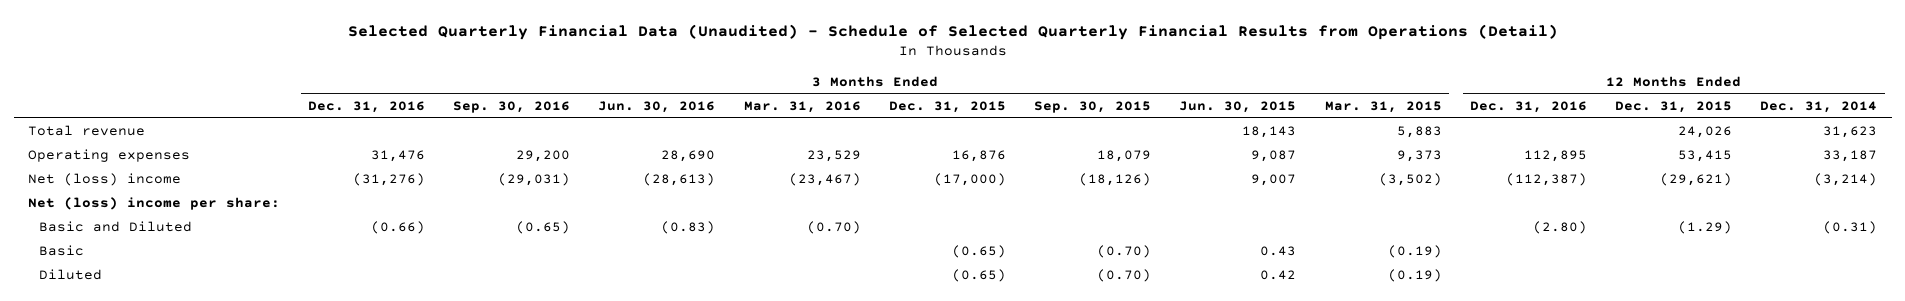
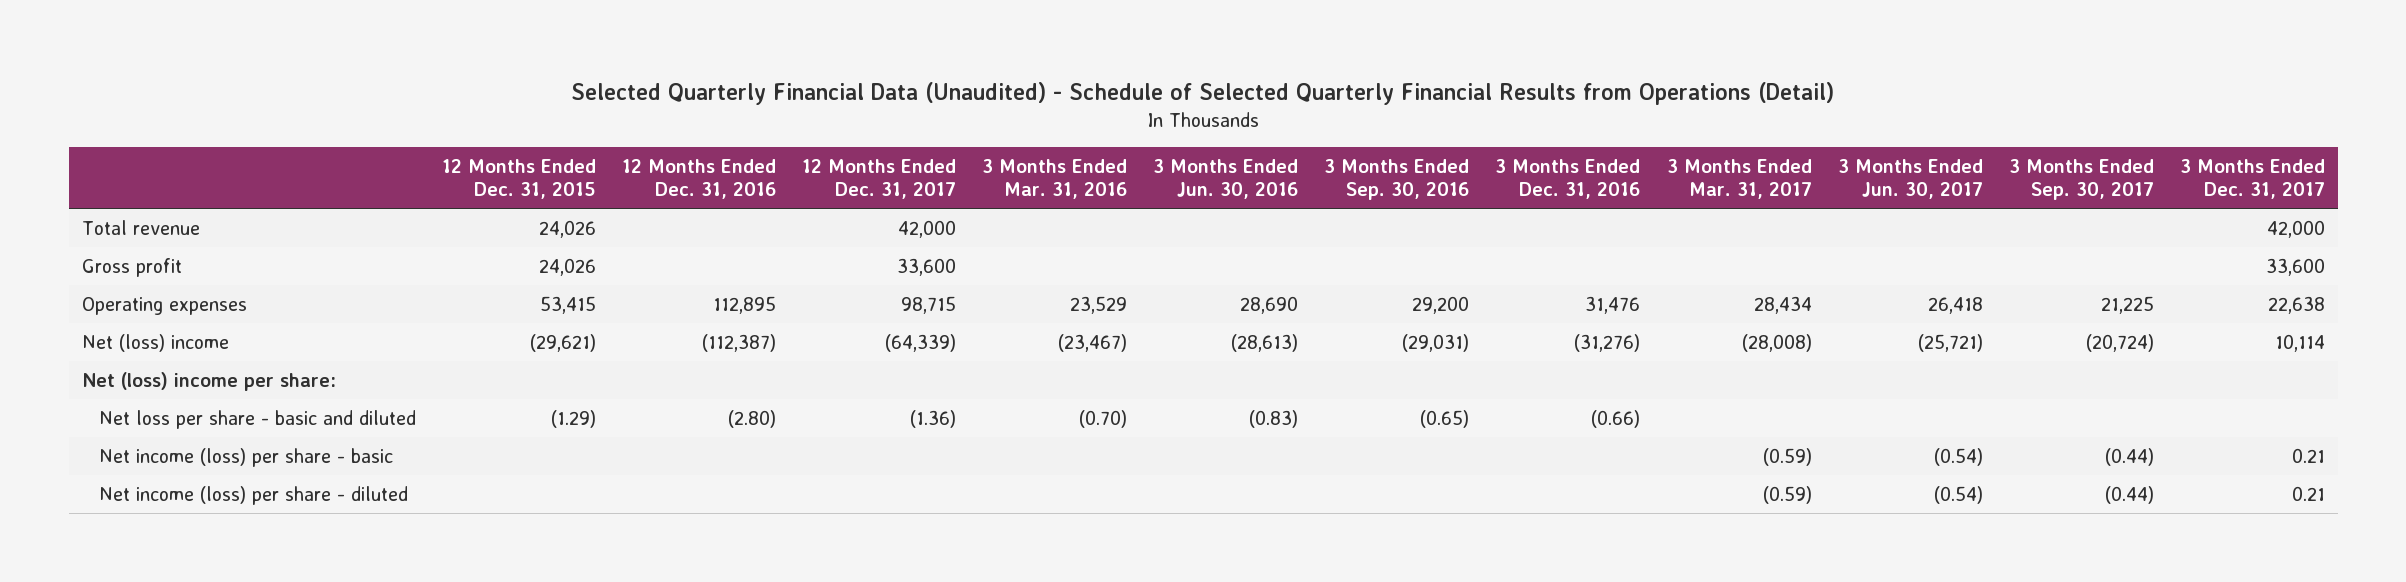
- | 3 Months Ended Dec. 31, 2016 | 3 Months Ended Sep. 30, 2016 | 3 Months Ended Jun. 30, 2016 | 3 Months Ended Mar. 31, 2016 | 3 Months Ended Dec. 31, 2015 | 3 Months Ended Sep. 30, 2015 | 3 Months Ended Jun. 30, 2015 | 3 Months Ended Mar. 31, 2015 | 12 Months Ended Dec. 31, 2016 | 12 Months Ended Dec. 31, 2015 | 12 Months Ended Dec. 31, 2014
+ | 12 Months Ended Dec. 31, 2015 | 12 Months Ended Dec. 31, 2016 | 12 Months Ended Dec. 31, 2017 | 3 Months Ended Mar. 31, 2016 | 3 Months Ended Jun. 30, 2016 | 3 Months Ended Sep. 30, 2016 | 3 Months Ended Dec. 31, 2016 | 3 Months Ended Mar. 31, 2017 | 3 Months Ended Jun. 30, 2017 | 3 Months Ended Sep. 30, 2017 | 3 Months Ended Dec. 31, 2017
+ Gross profit | 24,026 | | 33,600 | | | | | | | | 33,600
- Basic and Diluted | (0.66) | (0.65) | (0.83) | (0.70) | | | | | (2.80) | (1.29) | (0.31)
- Basic | | | | | (0.65) | (0.70) | 0.43 | (0.19) | | |
- Diluted | | | | | (0.65) | (0.70) | 0.42 | (0.19) | | |
+ Net loss per share - basic and diluted | (1.29) | (2.80) | (1.36) | (0.70) | (0.83) | (0.65) | (0.66) | | | |
+ Net income (loss) per share - basic | | | | | | | | (0.59) | (0.54) | (0.44) | 0.21
+ Net income (loss) per share - diluted | | | | | | | | (0.59) | (0.54) | (0.44) | 0.21

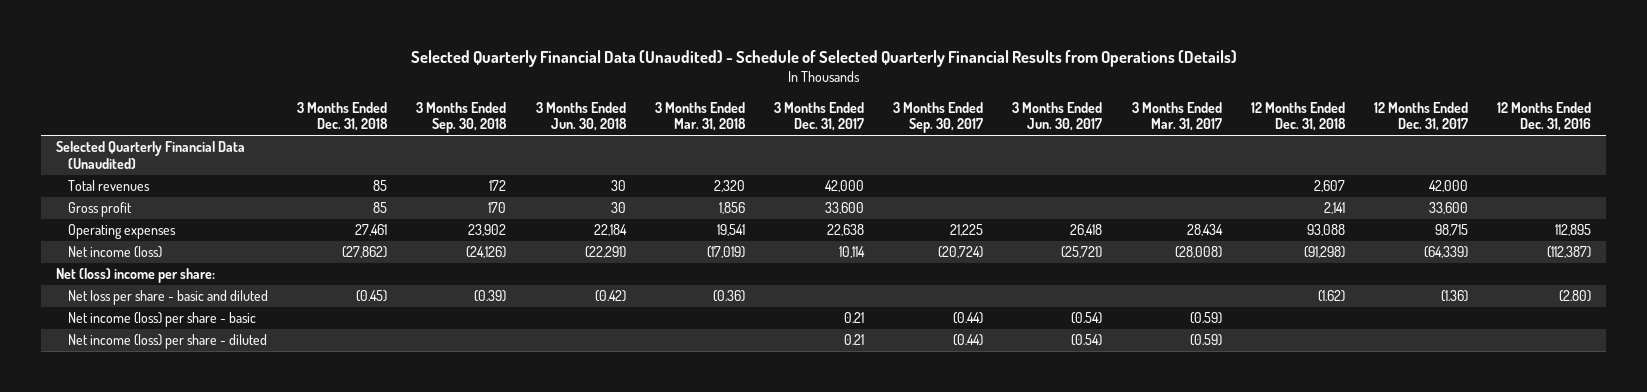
- Selected Quarterly Financial Data (Unaudited) - Schedule of Selected Quarterly Financial Results from Operations (Detail)
+ Selected Quarterly Financial Data (Unaudited) - Schedule of Selected Quarterly Financial Results from Operations (Details)
- | 12 Months Ended Dec. 31, 2015 | 12 Months Ended Dec. 31, 2016 | 12 Months Ended Dec. 31, 2017 | 3 Months Ended Mar. 31, 2016 | 3 Months Ended Jun. 30, 2016 | 3 Months Ended Sep. 30, 2016 | 3 Months Ended Dec. 31, 2016 | 3 Months Ended Mar. 31, 2017 | 3 Months Ended Jun. 30, 2017 | 3 Months Ended Sep. 30, 2017 | 3 Months Ended Dec. 31, 2017
+ | 3 Months Ended Dec. 31, 2018 | 3 Months Ended Sep. 30, 2018 | 3 Months Ended Jun. 30, 2018 | 3 Months Ended Mar. 31, 2018 | 3 Months Ended Dec. 31, 2017 | 3 Months Ended Sep. 30, 2017 | 3 Months Ended Jun. 30, 2017 | 3 Months Ended Mar. 31, 2017 | 12 Months Ended Dec. 31, 2018 | 12 Months Ended Dec. 31, 2017 | 12 Months Ended Dec. 31, 2016
- Total revenue | 24,026 | | 42,000 | | | | | | | | 42,000
+ Selected Quarterly Financial Data (Unaudited)
+ Total revenues | 85 | 172 | 30 | 2,320 | 42,000 | | | | 2,607 | 42,000 |
- Net (loss) income | (29,621) | (112,387) | (64,339) | (23,467) | (28,613) | (29,031) | (31,276) | (28,008) | (25,721) | (20,724) | 10,114
+ Net income (loss) | (27,862) | (24,126) | (22,291) | (17,019) | 10,114 | (20,724) | (25,721) | (28,008) | (91,298) | (64,339) | (112,387)

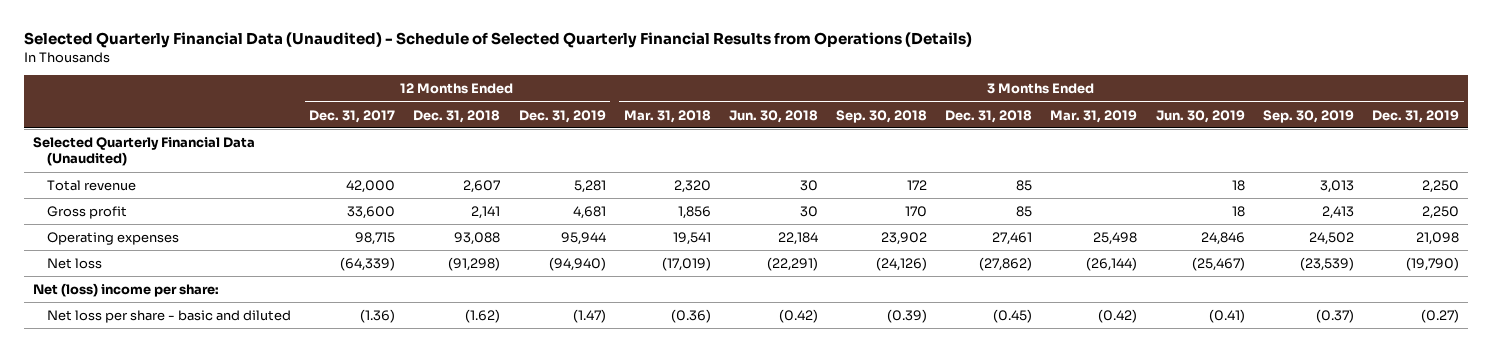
- | 3 Months Ended Dec. 31, 2018 | 3 Months Ended Sep. 30, 2018 | 3 Months Ended Jun. 30, 2018 | 3 Months Ended Mar. 31, 2018 | 3 Months Ended Dec. 31, 2017 | 3 Months Ended Sep. 30, 2017 | 3 Months Ended Jun. 30, 2017 | 3 Months Ended Mar. 31, 2017 | 12 Months Ended Dec. 31, 2018 | 12 Months Ended Dec. 31, 2017 | 12 Months Ended Dec. 31, 2016
+ | 12 Months Ended Dec. 31, 2017 | 12 Months Ended Dec. 31, 2018 | 12 Months Ended Dec. 31, 2019 | 3 Months Ended Mar. 31, 2018 | 3 Months Ended Jun. 30, 2018 | 3 Months Ended Sep. 30, 2018 | 3 Months Ended Dec. 31, 2018 | 3 Months Ended Mar. 31, 2019 | 3 Months Ended Jun. 30, 2019 | 3 Months Ended Sep. 30, 2019 | 3 Months Ended Dec. 31, 2019
- Total revenues | 85 | 172 | 30 | 2,320 | 42,000 | | | | 2,607 | 42,000 |
+ Total revenue | 42,000 | 2,607 | 5,281 | 2,320 | 30 | 172 | 85 | | 18 | 3,013 | 2,250
- Net income (loss) | (27,862) | (24,126) | (22,291) | (17,019) | 10,114 | (20,724) | (25,721) | (28,008) | (91,298) | (64,339) | (112,387)
+ Net loss | (64,339) | (91,298) | (94,940) | (17,019) | (22,291) | (24,126) | (27,862) | (26,144) | (25,467) | (23,539) | (19,790)
- Net income (loss) per share - basic | | | | | 0.21 | (0.44) | (0.54) | (0.59) | | |
- Net income (loss) per share - diluted | | | | | 0.21 | (0.44) | (0.54) | (0.59) | | |

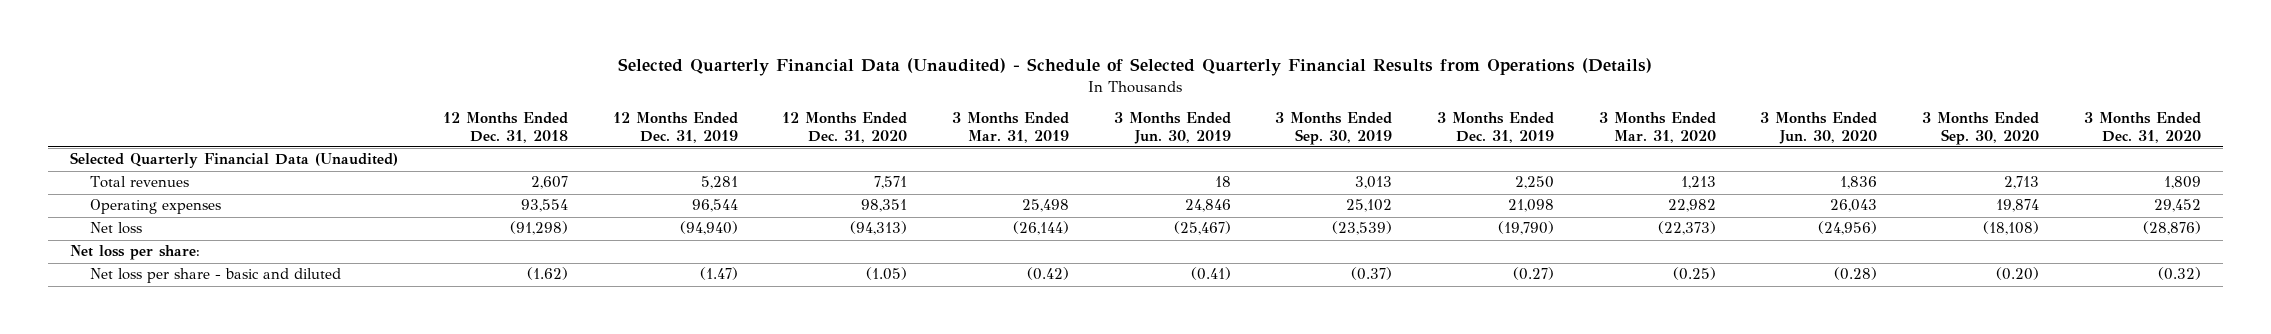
- | 12 Months Ended Dec. 31, 2017 | 12 Months Ended Dec. 31, 2018 | 12 Months Ended Dec. 31, 2019 | 3 Months Ended Mar. 31, 2018 | 3 Months Ended Jun. 30, 2018 | 3 Months Ended Sep. 30, 2018 | 3 Months Ended Dec. 31, 2018 | 3 Months Ended Mar. 31, 2019 | 3 Months Ended Jun. 30, 2019 | 3 Months Ended Sep. 30, 2019 | 3 Months Ended Dec. 31, 2019
+ | 12 Months Ended Dec. 31, 2018 | 12 Months Ended Dec. 31, 2019 | 12 Months Ended Dec. 31, 2020 | 3 Months Ended Mar. 31, 2019 | 3 Months Ended Jun. 30, 2019 | 3 Months Ended Sep. 30, 2019 | 3 Months Ended Dec. 31, 2019 | 3 Months Ended Mar. 31, 2020 | 3 Months Ended Jun. 30, 2020 | 3 Months Ended Sep. 30, 2020 | 3 Months Ended Dec. 31, 2020
- Total revenue | 42,000 | 2,607 | 5,281 | 2,320 | 30 | 172 | 85 | | 18 | 3,013 | 2,250
- Gross profit | 33,600 | 2,141 | 4,681 | 1,856 | 30 | 170 | 85 | | 18 | 2,413 | 2,250
- Operating expenses | 98,715 | 93,088 | 95,944 | 19,541 | 22,184 | 23,902 | 27,461 | 25,498 | 24,846 | 24,502 | 21,098
+ Total revenues | 2,607 | 5,281 | 7,571 | | 18 | 3,013 | 2,250 | 1,213 | 1,836 | 2,713 | 1,809
+ Operating expenses | 93,554 | 96,544 | 98,351 | 25,498 | 24,846 | 25,102 | 21,098 | 22,982 | 26,043 | 19,874 | 29,452
- Net (loss) income per share:
+ Net loss per share:

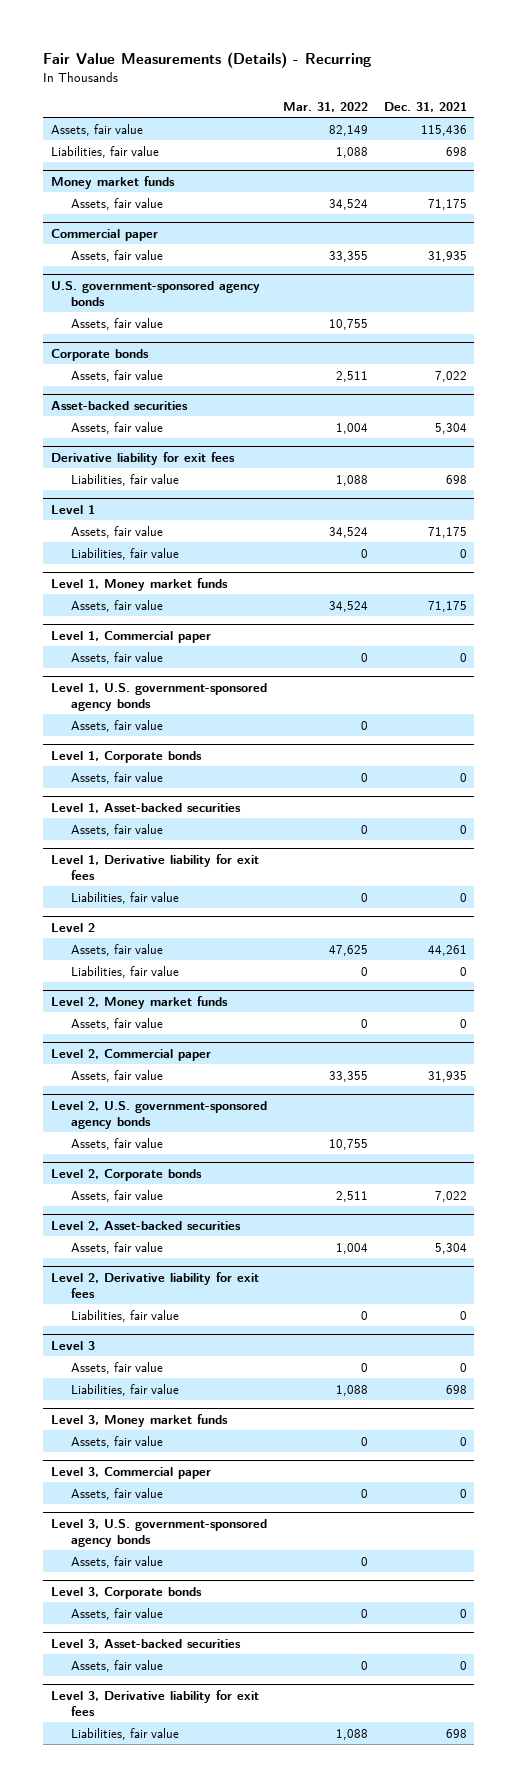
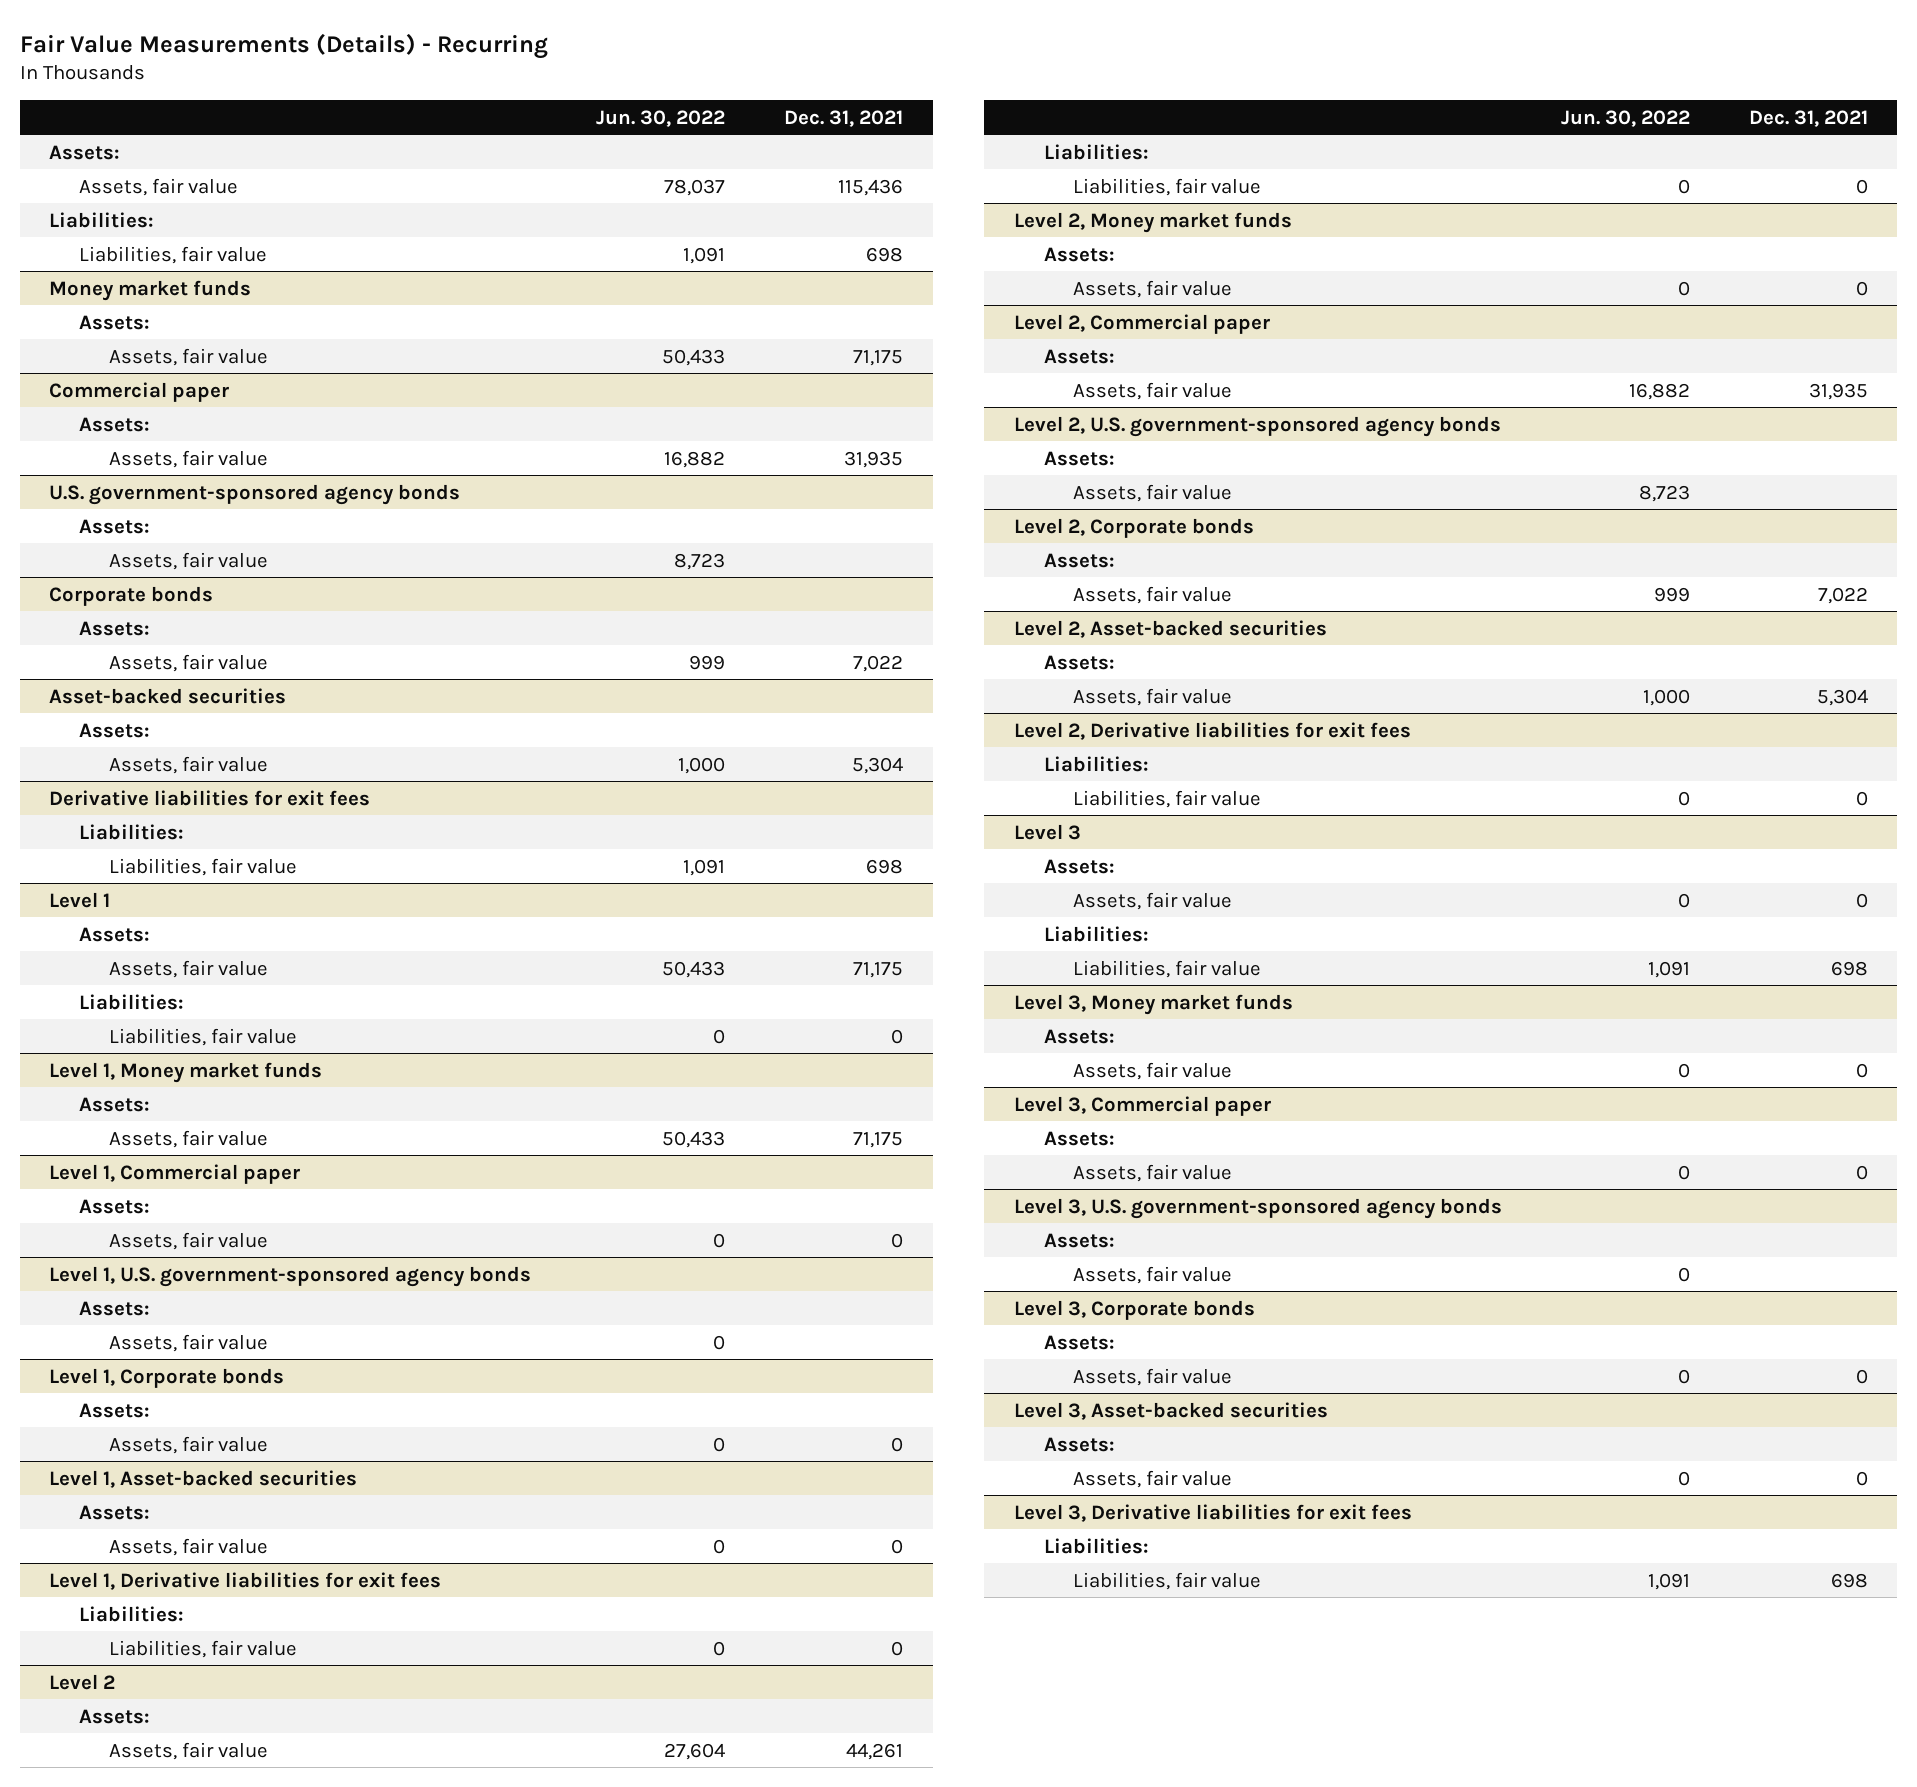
- | Mar. 31, 2022 | Dec. 31, 2021
+ | Jun. 30, 2022 | Dec. 31, 2021
+ Assets:
+ Liabilities:
@ Money market funds
+ Assets:
@ Commercial paper
+ Assets:
@ U.S. government-sponsored agency bonds
+ Assets:
@ Corporate bonds
+ Assets:
@ Asset-backed securities
+ Assets:
- Derivative liability for exit fees
+ Derivative liabilities for exit fees
+ Liabilities:
@ Level 1
+ Assets:
+ Liabilities:
@ Level 1, Money market funds
+ Assets:
@ Level 1, Commercial paper
+ Assets:
@ Level 1, U.S. government-sponsored agency bonds
+ Assets:
@ Level 1, Corporate bonds
+ Assets:
@ Level 1, Asset-backed securities
+ Assets:
- Level 1, Derivative liability for exit fees
+ Level 1, Derivative liabilities for exit fees
+ Liabilities:
@ Level 2
+ Assets:
+ Liabilities:
@ Level 2, Money market funds
+ Assets:
@ Level 2, Commercial paper
+ Assets:
@ Level 2, U.S. government-sponsored agency bonds
+ Assets:
@ Level 2, Corporate bonds
+ Assets:
@ Level 2, Asset-backed securities
+ Assets:
- Level 2, Derivative liability for exit fees
+ Level 2, Derivative liabilities for exit fees
+ Liabilities:
@ Level 3
+ Assets:
+ Liabilities:
@ Level 3, Money market funds
+ Assets:
@ Level 3, Commercial paper
+ Assets:
@ Level 3, U.S. government-sponsored agency bonds
+ Assets:
@ Level 3, Corporate bonds
+ Assets:
@ Level 3, Asset-backed securities
+ Assets:
- Level 3, Derivative liability for exit fees
+ Level 3, Derivative liabilities for exit fees
+ Liabilities:

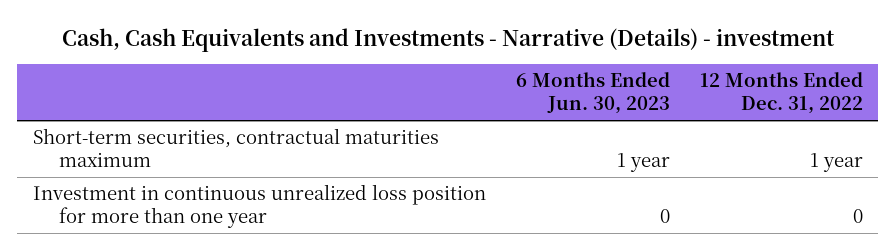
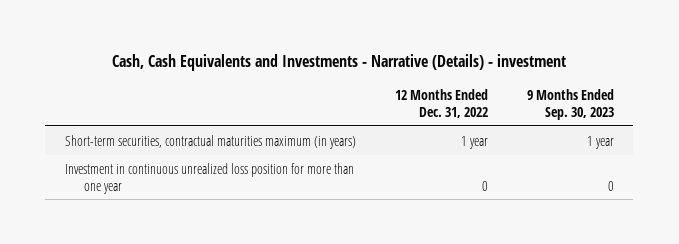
- | 6 Months Ended Jun. 30, 2023 | 12 Months Ended Dec. 31, 2022
+ | 12 Months Ended Dec. 31, 2022 | 9 Months Ended Sep. 30, 2023
- Short-term securities, contractual maturities maximum | 1 year | 1 year
+ Short-term securities, contractual maturities maximum (in years) | 1 year | 1 year

